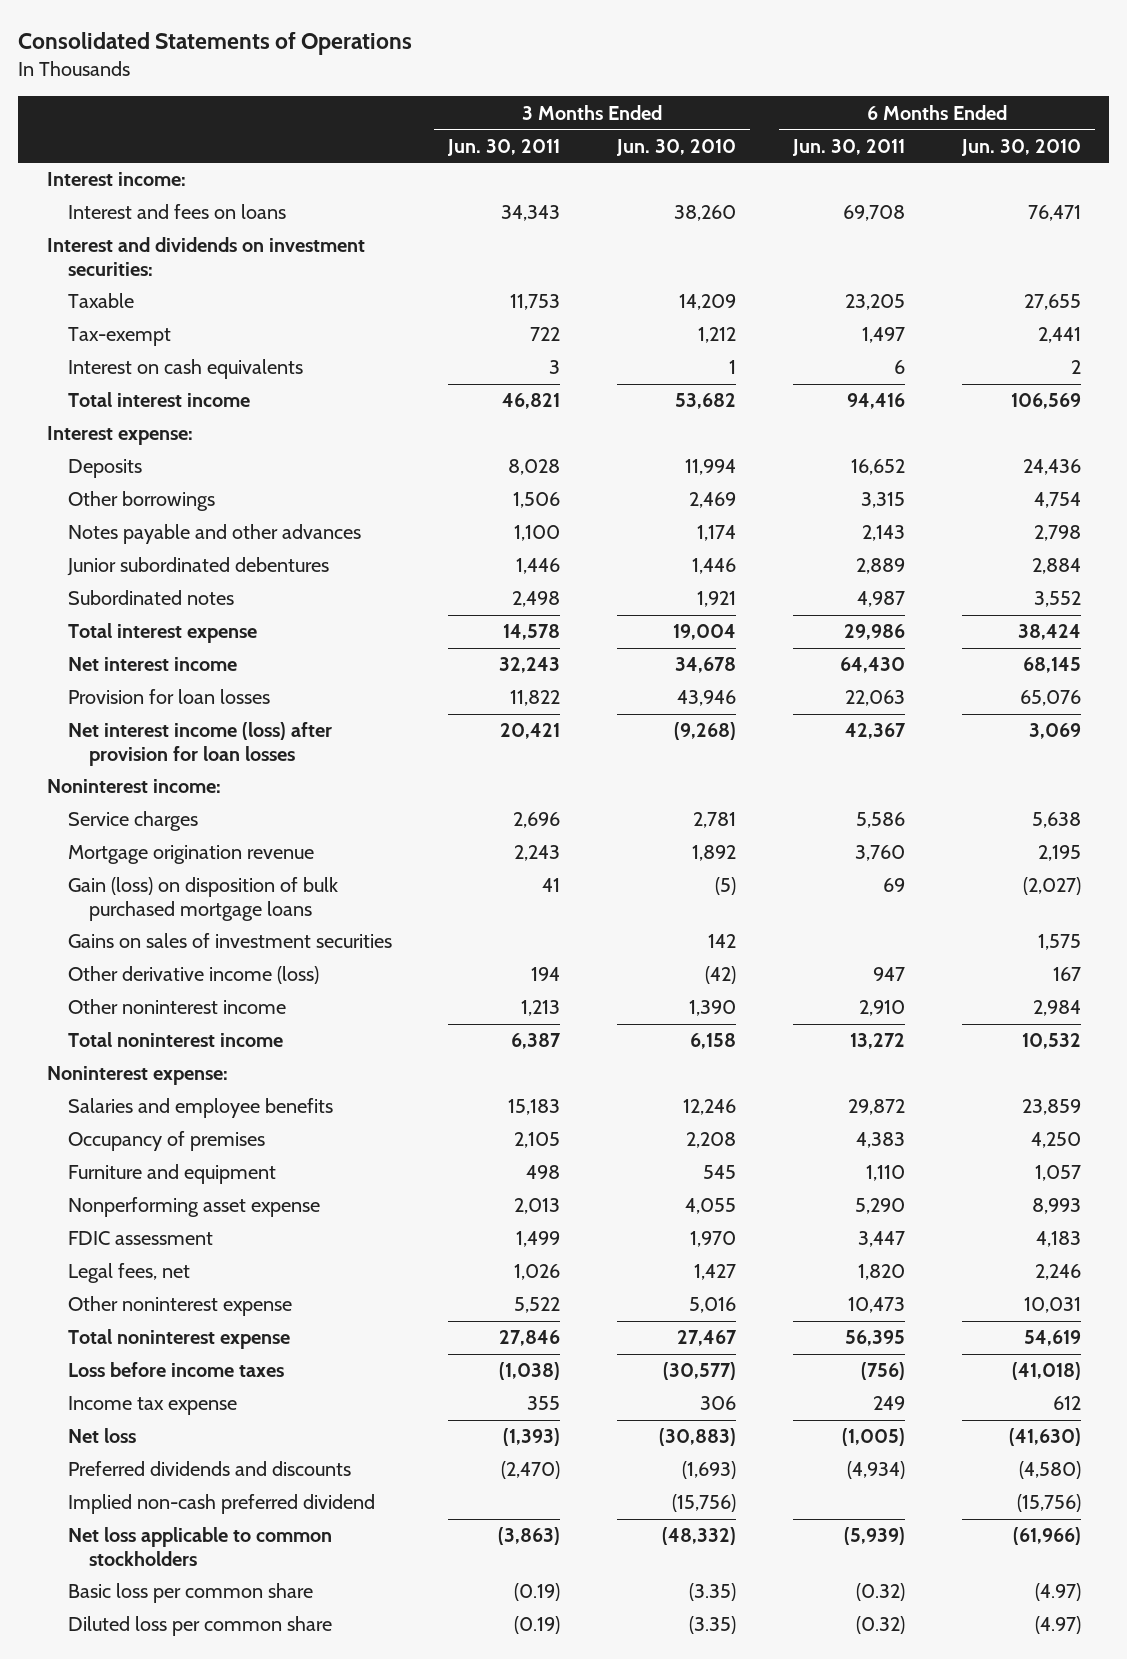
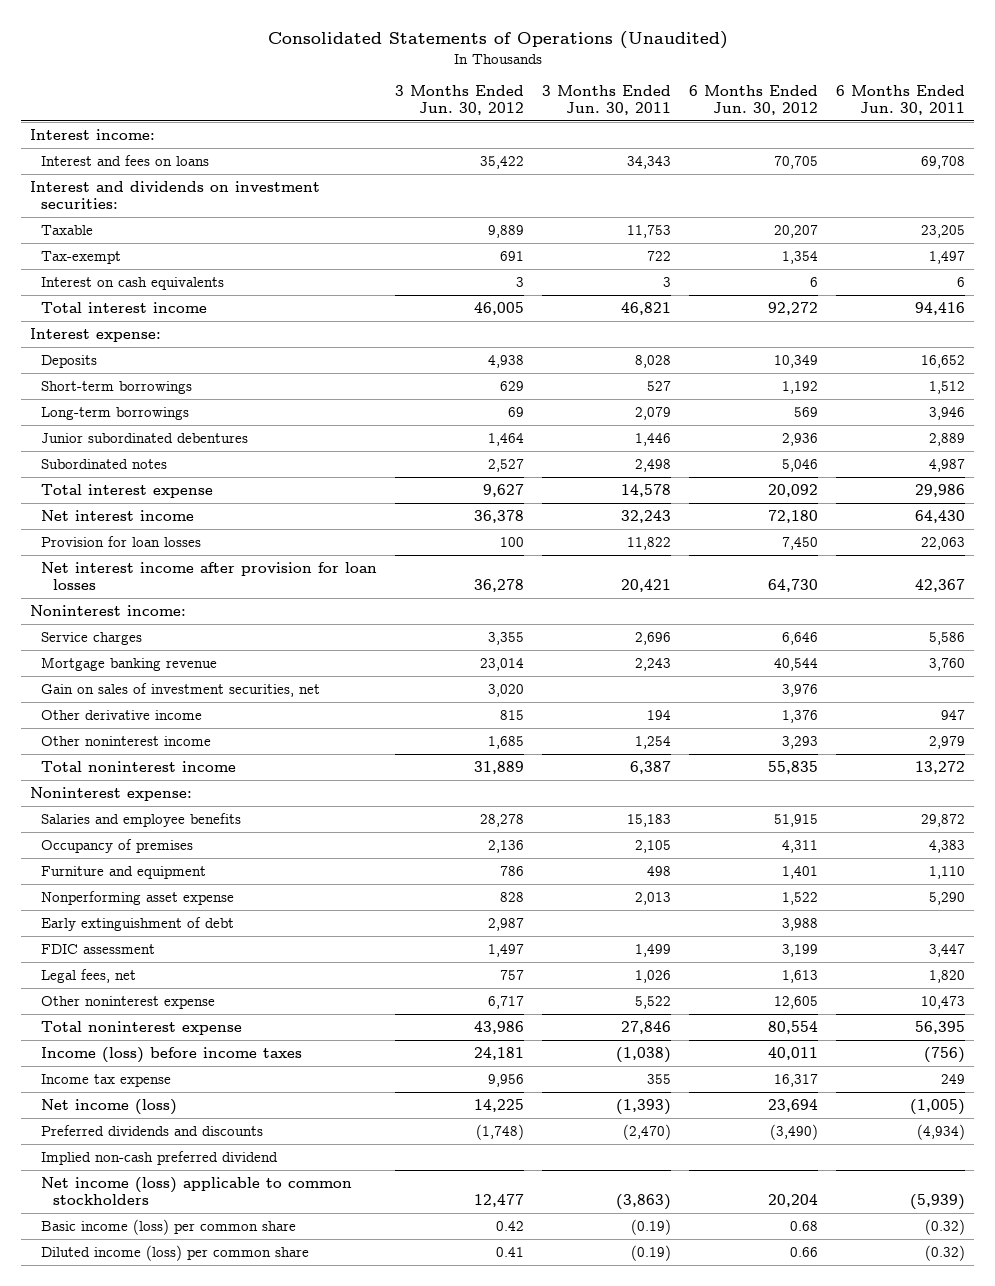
- Consolidated Statements of Operations
+ Consolidated Statements of Operations (Unaudited)
- | 3 Months Ended Jun. 30, 2011 | 3 Months Ended Jun. 30, 2010 | 6 Months Ended Jun. 30, 2011 | 6 Months Ended Jun. 30, 2010
+ | 3 Months Ended Jun. 30, 2012 | 3 Months Ended Jun. 30, 2011 | 6 Months Ended Jun. 30, 2012 | 6 Months Ended Jun. 30, 2011
- Other borrowings | 1,506 | 2,469 | 3,315 | 4,754
- Notes payable and other advances | 1,100 | 1,174 | 2,143 | 2,798
+ Short-term borrowings | 629 | 527 | 1,192 | 1,512
+ Long-term borrowings | 69 | 2,079 | 569 | 3,946
- Net interest income (loss) after provision for loan losses | 20,421 | (9,268) | 42,367 | 3,069
+ Net interest income after provision for loan losses | 36,278 | 20,421 | 64,730 | 42,367
- Mortgage origination revenue | 2,243 | 1,892 | 3,760 | 2,195
- Gain (loss) on disposition of bulk purchased mortgage loans | 41 | (5) | 69 | (2,027)
- Gains on sales of investment securities | | 142 | | 1,575
- Other derivative income (loss) | 194 | (42) | 947 | 167
- Other noninterest income | 1,213 | 1,390 | 2,910 | 2,984
+ Mortgage banking revenue | 23,014 | 2,243 | 40,544 | 3,760
+ Gain on sales of investment securities, net | 3,020 | | 3,976 |
+ Other derivative income | 815 | 194 | 1,376 | 947
+ Other noninterest income | 1,685 | 1,254 | 3,293 | 2,979
+ Early extinguishment of debt | 2,987 | | 3,988 |
- Loss before income taxes | (1,038) | (30,577) | (756) | (41,018)
+ Income (loss) before income taxes | 24,181 | (1,038) | 40,011 | (756)
- Net loss | (1,393) | (30,883) | (1,005) | (41,630)
+ Net income (loss) | 14,225 | (1,393) | 23,694 | (1,005)
- Net loss applicable to common stockholders | (3,863) | (48,332) | (5,939) | (61,966)
- Basic loss per common share | (0.19) | (3.35) | (0.32) | (4.97)
- Diluted loss per common share | (0.19) | (3.35) | (0.32) | (4.97)
+ Net income (loss) applicable to common stockholders | 12,477 | (3,863) | 20,204 | (5,939)
+ Basic income (loss) per common share | 0.42 | (0.19) | 0.68 | (0.32)
+ Diluted income (loss) per common share | 0.41 | (0.19) | 0.66 | (0.32)

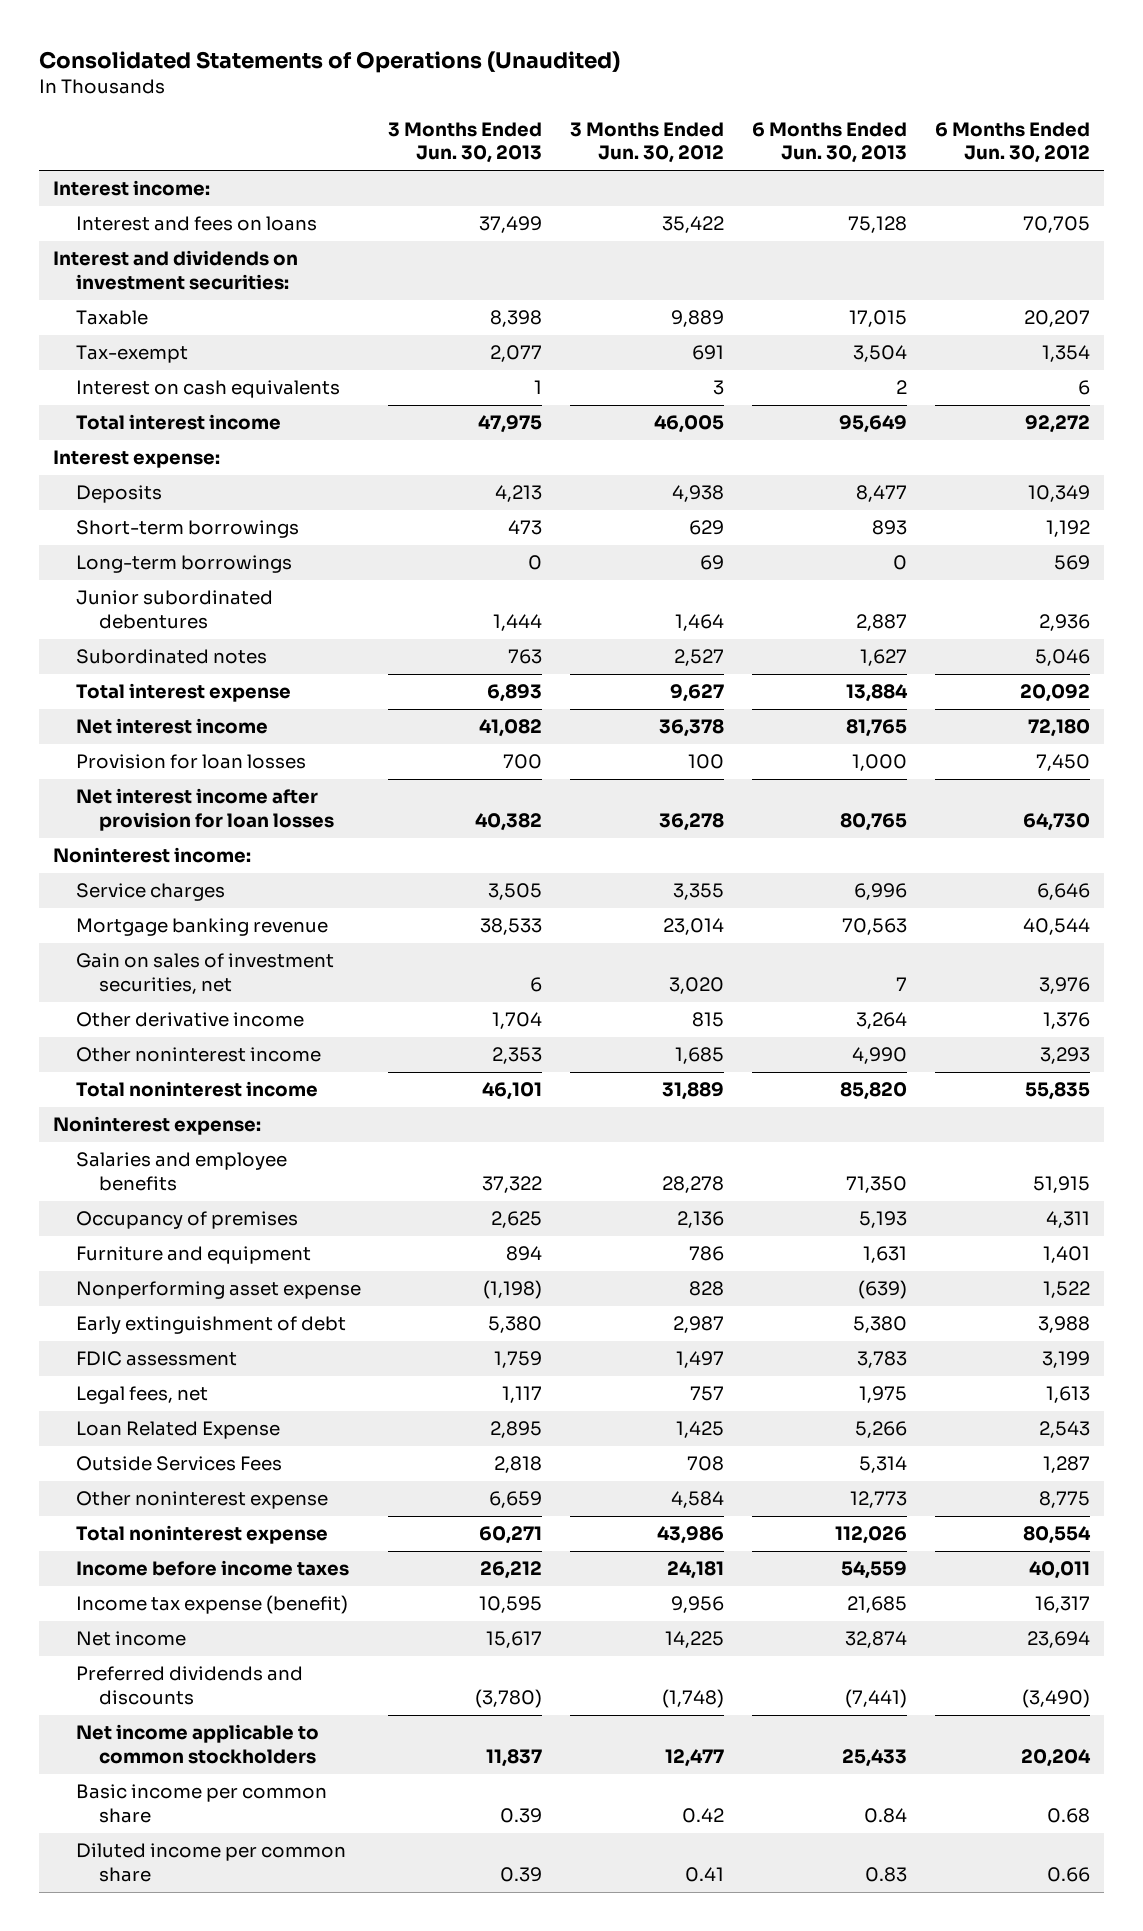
- | 3 Months Ended Jun. 30, 2012 | 3 Months Ended Jun. 30, 2011 | 6 Months Ended Jun. 30, 2012 | 6 Months Ended Jun. 30, 2011
+ | 3 Months Ended Jun. 30, 2013 | 3 Months Ended Jun. 30, 2012 | 6 Months Ended Jun. 30, 2013 | 6 Months Ended Jun. 30, 2012
- Other noninterest expense | 6,717 | 5,522 | 12,605 | 10,473
+ Loan Related Expense | 2,895 | 1,425 | 5,266 | 2,543
+ Outside Services Fees | 2,818 | 708 | 5,314 | 1,287
+ Other noninterest expense | 6,659 | 4,584 | 12,773 | 8,775
- Income (loss) before income taxes | 24,181 | (1,038) | 40,011 | (756)
- Income tax expense | 9,956 | 355 | 16,317 | 249
- Net income (loss) | 14,225 | (1,393) | 23,694 | (1,005)
+ Income before income taxes | 26,212 | 24,181 | 54,559 | 40,011
+ Income tax expense (benefit) | 10,595 | 9,956 | 21,685 | 16,317
+ Net income | 15,617 | 14,225 | 32,874 | 23,694
- Implied non-cash preferred dividend
- Net income (loss) applicable to common stockholders | 12,477 | (3,863) | 20,204 | (5,939)
- Basic income (loss) per common share | 0.42 | (0.19) | 0.68 | (0.32)
- Diluted income (loss) per common share | 0.41 | (0.19) | 0.66 | (0.32)
+ Net income applicable to common stockholders | 11,837 | 12,477 | 25,433 | 20,204
+ Basic income per common share | 0.39 | 0.42 | 0.84 | 0.68
+ Diluted income per common share | 0.39 | 0.41 | 0.83 | 0.66

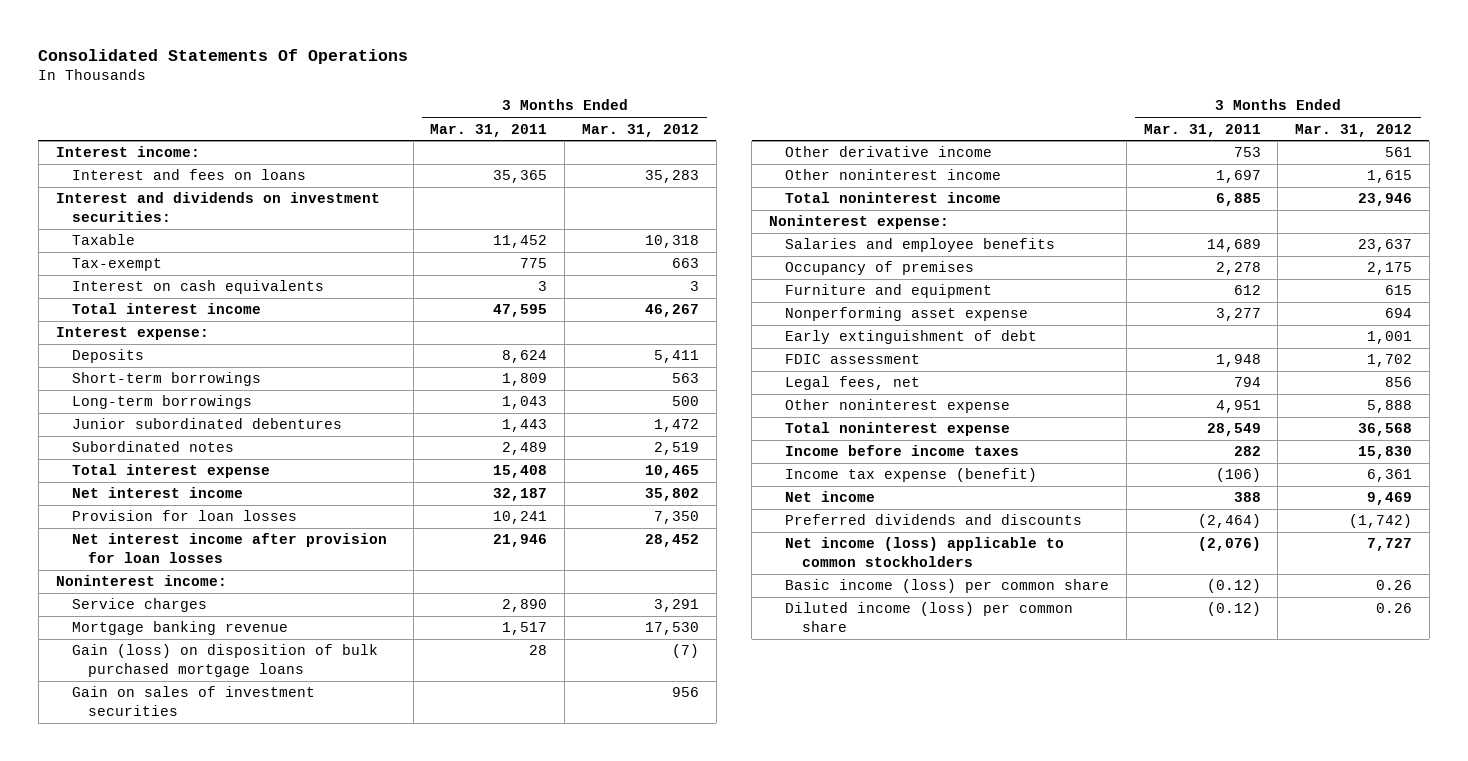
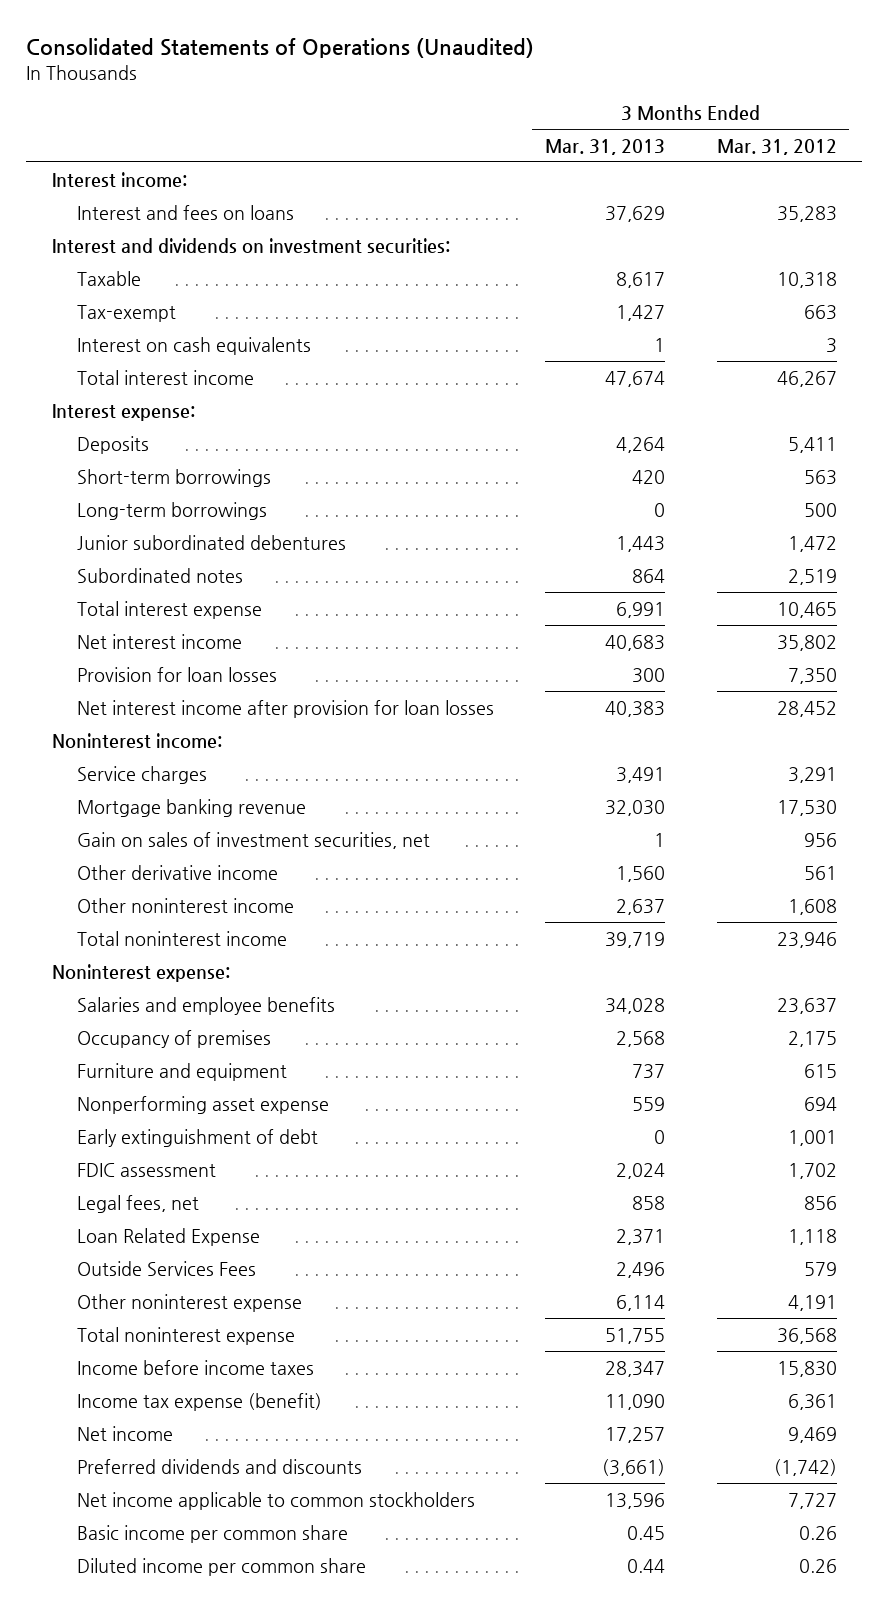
- Consolidated Statements Of Operations
+ Consolidated Statements of Operations (Unaudited)
- | 3 Months Ended Mar. 31, 2011 | 3 Months Ended Mar. 31, 2012
+ | 3 Months Ended Mar. 31, 2013 | 3 Months Ended Mar. 31, 2012
- Gain (loss) on disposition of bulk purchased mortgage loans | 28 | (7)
- Gain on sales of investment securities | | 956
+ Gain on sales of investment securities, net | 1 | 956
- Other noninterest income | 1,697 | 1,615
+ Other noninterest income | 2,637 | 1,608
- Other noninterest expense | 4,951 | 5,888
+ Loan Related Expense | 2,371 | 1,118
+ Outside Services Fees | 2,496 | 579
+ Other noninterest expense | 6,114 | 4,191
- Net income (loss) applicable to common stockholders | (2,076) | 7,727
- Basic income (loss) per common share | (0.12) | 0.26
- Diluted income (loss) per common share | (0.12) | 0.26
+ Net income applicable to common stockholders | 13,596 | 7,727
+ Basic income per common share | 0.45 | 0.26
+ Diluted income per common share | 0.44 | 0.26

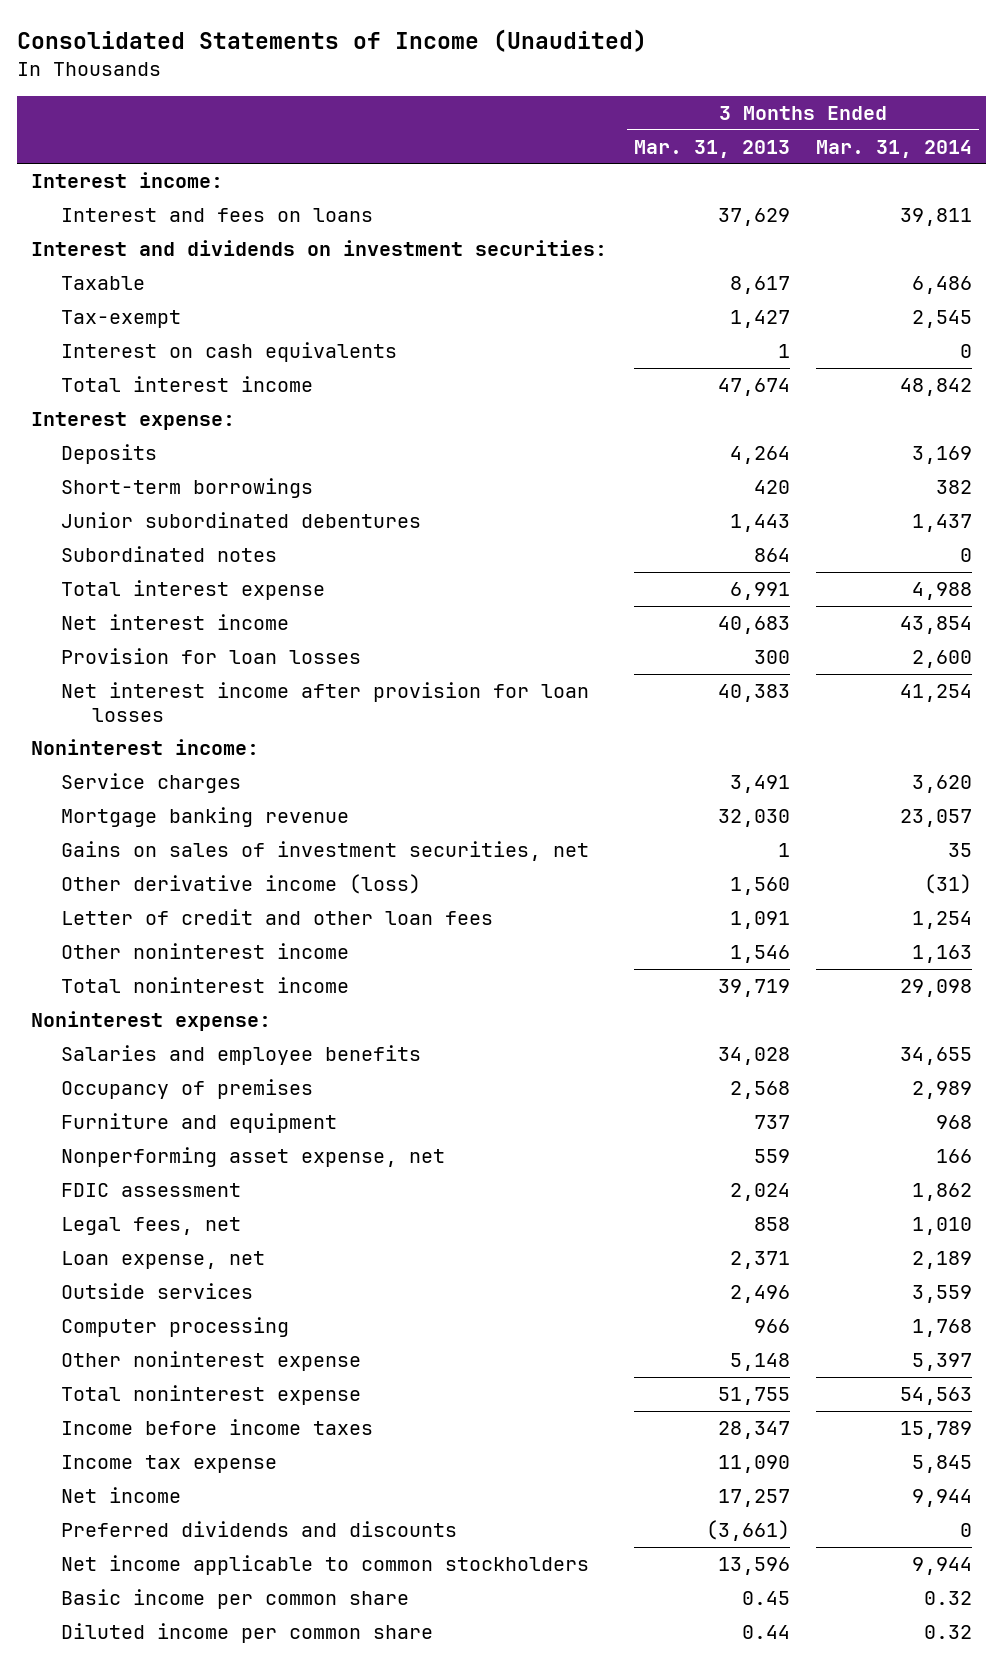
- Consolidated Statements of Operations (Unaudited)
+ Consolidated Statements of Income (Unaudited)
- | 3 Months Ended Mar. 31, 2013 | 3 Months Ended Mar. 31, 2012
+ | 3 Months Ended Mar. 31, 2013 | 3 Months Ended Mar. 31, 2014
- Long-term borrowings | 0 | 500
- Gain on sales of investment securities, net | 1 | 956
- Other derivative income | 1,560 | 561
- Other noninterest income | 2,637 | 1,608
+ Gains on sales of investment securities, net | 1 | 35
+ Other derivative income (loss) | 1,560 | (31)
+ Letter of credit and other loan fees | 1,091 | 1,254
+ Other noninterest income | 1,546 | 1,163
- Nonperforming asset expense | 559 | 694
- Early extinguishment of debt | 0 | 1,001
+ Nonperforming asset expense, net | 559 | 166
- Loan Related Expense | 2,371 | 1,118
- Outside Services Fees | 2,496 | 579
- Other noninterest expense | 6,114 | 4,191
+ Loan expense, net | 2,371 | 2,189
+ Outside services | 2,496 | 3,559
+ Computer processing | 966 | 1,768
+ Other noninterest expense | 5,148 | 5,397
- Income tax expense (benefit) | 11,090 | 6,361
+ Income tax expense | 11,090 | 5,845

